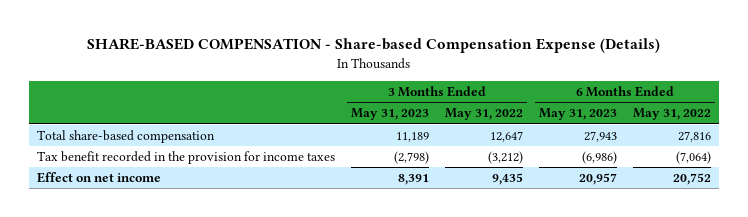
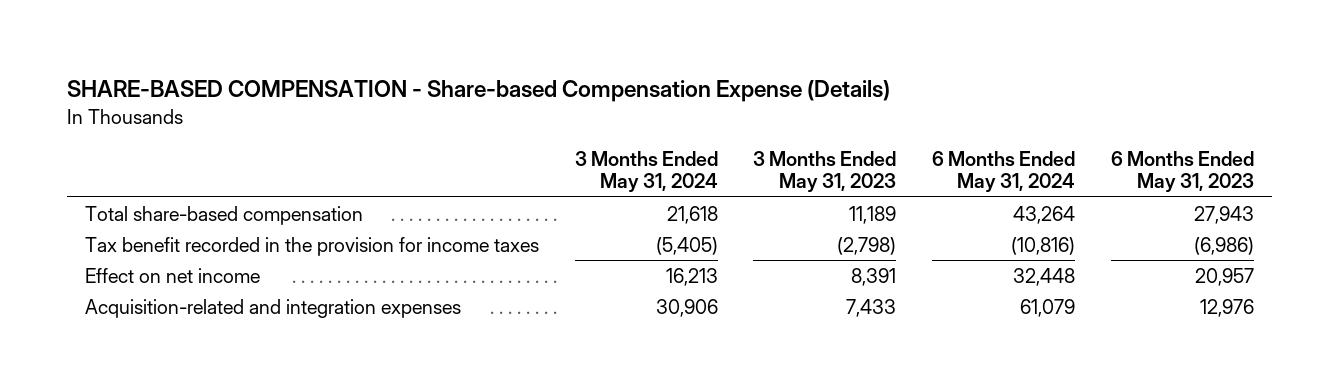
- | 3 Months Ended May 31, 2023 | 3 Months Ended May 31, 2022 | 6 Months Ended May 31, 2023 | 6 Months Ended May 31, 2022
+ | 3 Months Ended May 31, 2024 | 3 Months Ended May 31, 2023 | 6 Months Ended May 31, 2024 | 6 Months Ended May 31, 2023
+ Acquisition-related and integration expenses | 30,906 | 7,433 | 61,079 | 12,976

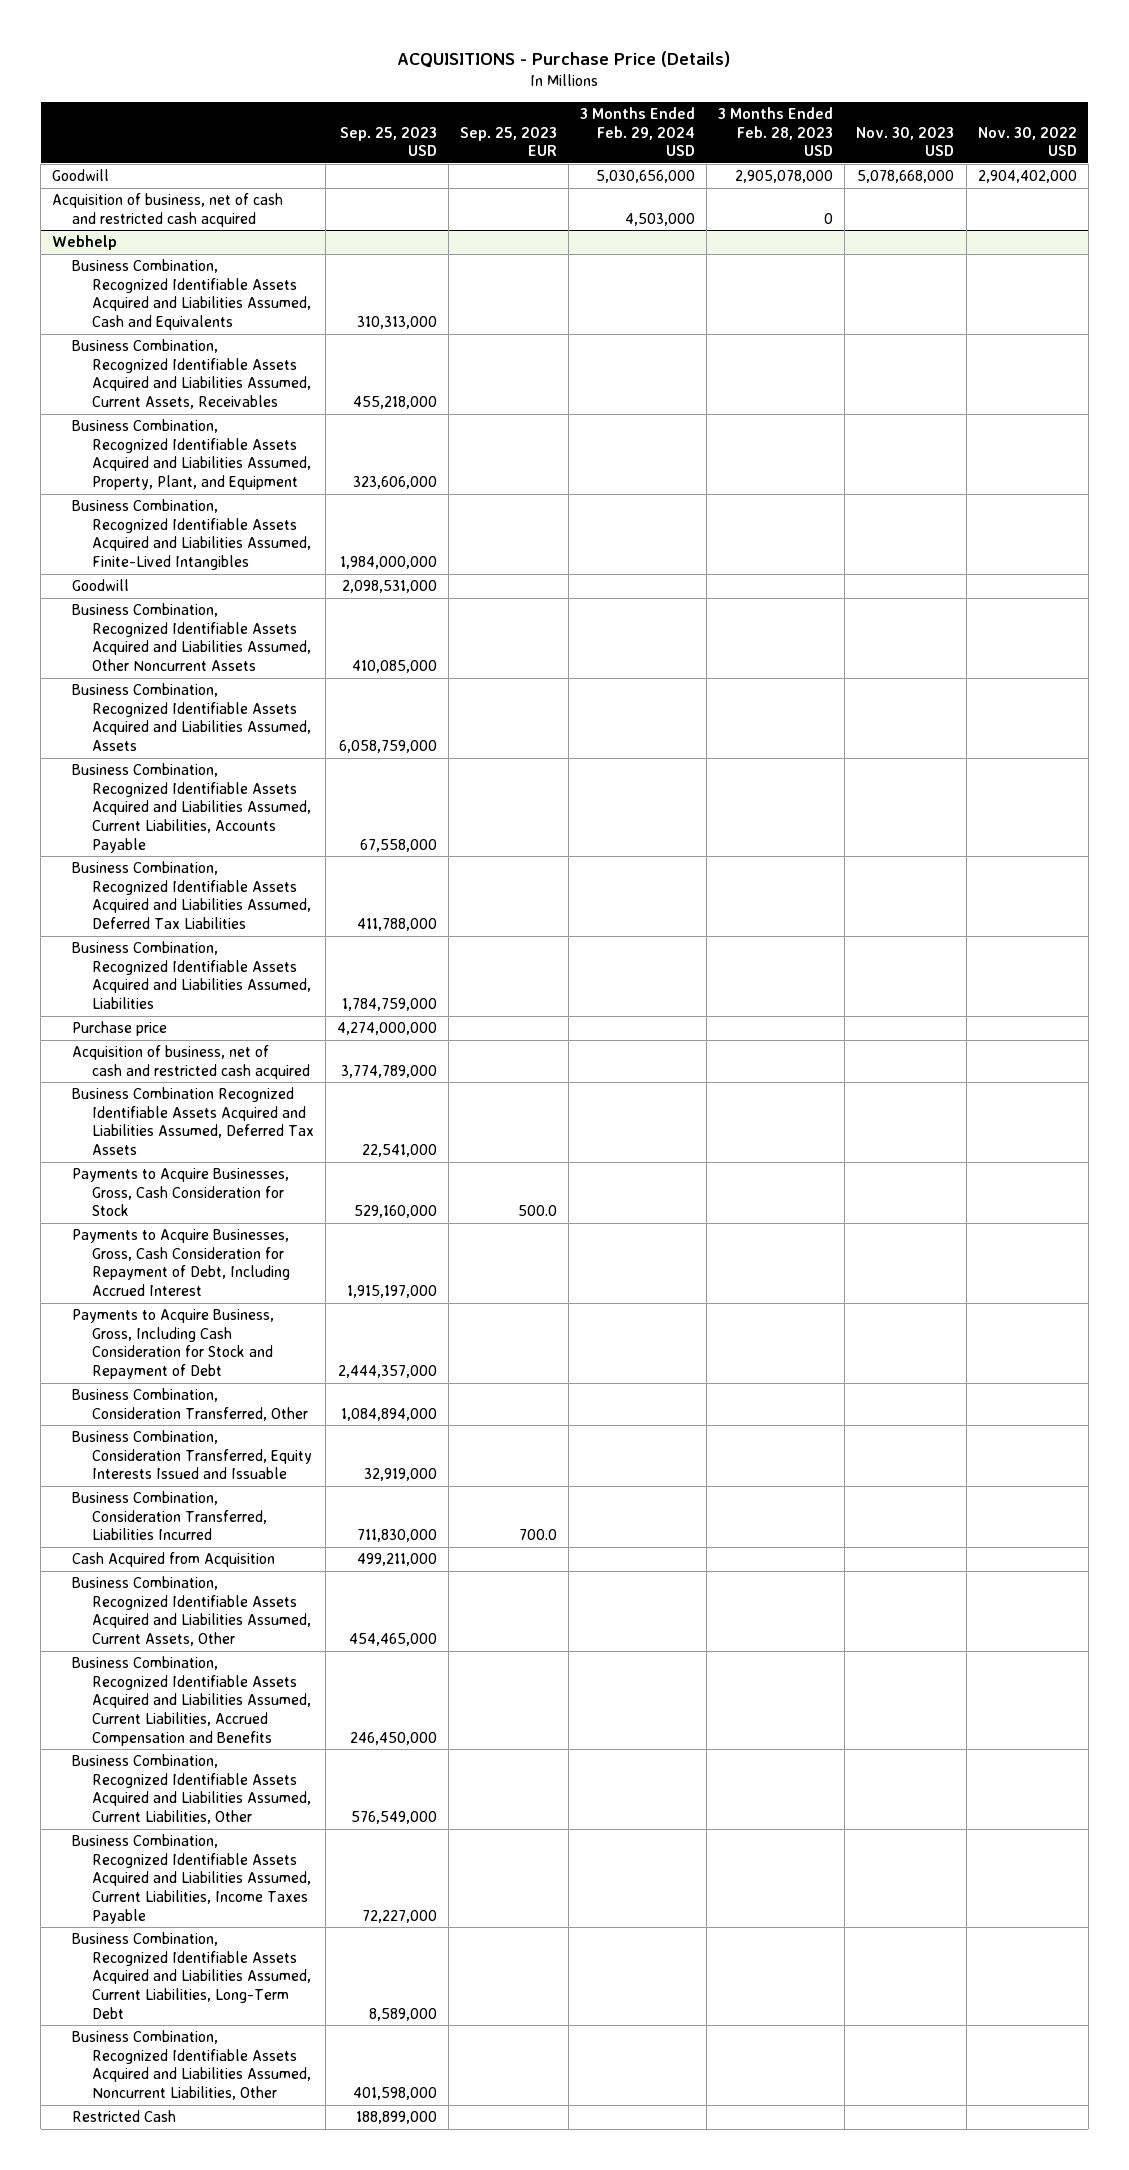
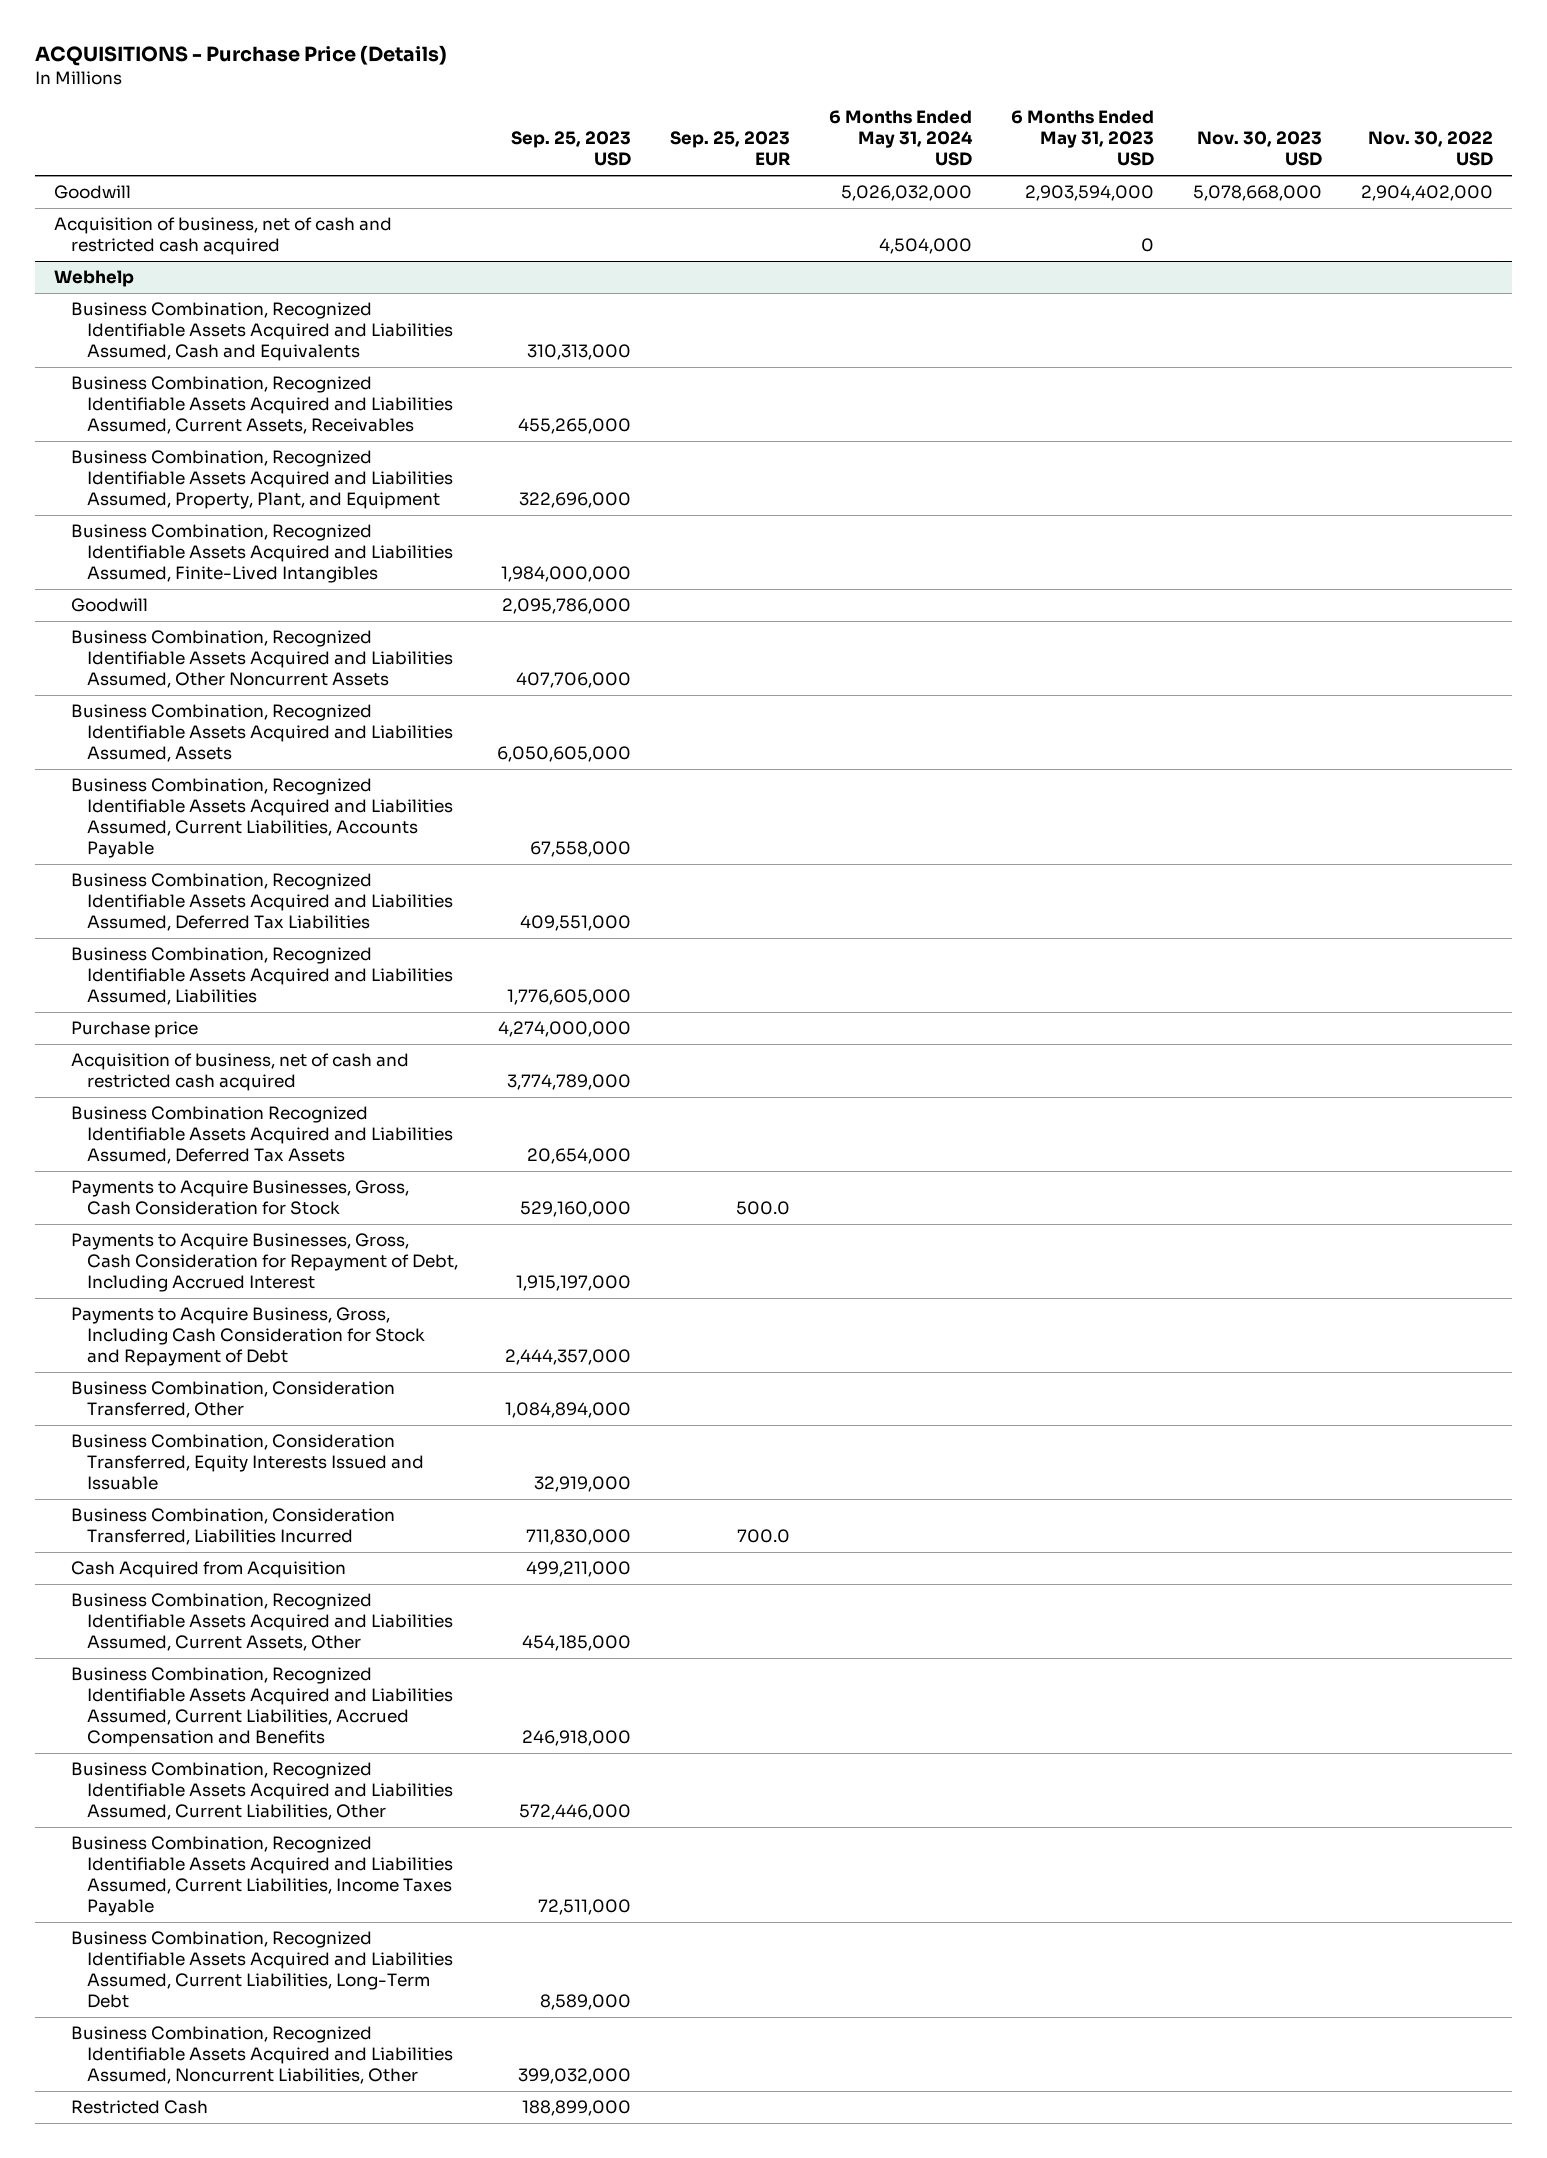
- | Sep. 25, 2023 USD | Sep. 25, 2023 EUR | 3 Months Ended Feb. 29, 2024 USD | 3 Months Ended Feb. 28, 2023 USD | Nov. 30, 2023 USD | Nov. 30, 2022 USD
+ | Sep. 25, 2023 USD | Sep. 25, 2023 EUR | 6 Months Ended May 31, 2024 USD | 6 Months Ended May 31, 2023 USD | Nov. 30, 2023 USD | Nov. 30, 2022 USD
@ Webhelp
- Business Combination, Recognized Identifiable Assets Acquired and Liabilities Assumed, Current Assets, Receivables | 455,218,000 | | | | |
- Business Combination, Recognized Identifiable Assets Acquired and Liabilities Assumed, Property, Plant, and Equipment | 323,606,000 | | | | |
+ Business Combination, Recognized Identifiable Assets Acquired and Liabilities Assumed, Current Assets, Receivables | 455,265,000 | | | | |
+ Business Combination, Recognized Identifiable Assets Acquired and Liabilities Assumed, Property, Plant, and Equipment | 322,696,000 | | | | |
- Goodwill | 2,098,531,000 | | | | |
- Business Combination, Recognized Identifiable Assets Acquired and Liabilities Assumed, Other Noncurrent Assets | 410,085,000 | | | | |
- Business Combination, Recognized Identifiable Assets Acquired and Liabilities Assumed, Assets | 6,058,759,000 | | | | |
+ Goodwill | 2,095,786,000 | | | | |
+ Business Combination, Recognized Identifiable Assets Acquired and Liabilities Assumed, Other Noncurrent Assets | 407,706,000 | | | | |
+ Business Combination, Recognized Identifiable Assets Acquired and Liabilities Assumed, Assets | 6,050,605,000 | | | | |
- Business Combination, Recognized Identifiable Assets Acquired and Liabilities Assumed, Deferred Tax Liabilities | 411,788,000 | | | | |
- Business Combination, Recognized Identifiable Assets Acquired and Liabilities Assumed, Liabilities | 1,784,759,000 | | | | |
+ Business Combination, Recognized Identifiable Assets Acquired and Liabilities Assumed, Deferred Tax Liabilities | 409,551,000 | | | | |
+ Business Combination, Recognized Identifiable Assets Acquired and Liabilities Assumed, Liabilities | 1,776,605,000 | | | | |
- Business Combination Recognized Identifiable Assets Acquired and Liabilities Assumed, Deferred Tax Assets | 22,541,000 | | | | |
+ Business Combination Recognized Identifiable Assets Acquired and Liabilities Assumed, Deferred Tax Assets | 20,654,000 | | | | |
- Business Combination, Recognized Identifiable Assets Acquired and Liabilities Assumed, Current Assets, Other | 454,465,000 | | | | |
- Business Combination, Recognized Identifiable Assets Acquired and Liabilities Assumed, Current Liabilities, Accrued Compensation and Benefits | 246,450,000 | | | | |
- Business Combination, Recognized Identifiable Assets Acquired and Liabilities Assumed, Current Liabilities, Other | 576,549,000 | | | | |
- Business Combination, Recognized Identifiable Assets Acquired and Liabilities Assumed, Current Liabilities, Income Taxes Payable | 72,227,000 | | | | |
+ Business Combination, Recognized Identifiable Assets Acquired and Liabilities Assumed, Current Assets, Other | 454,185,000 | | | | |
+ Business Combination, Recognized Identifiable Assets Acquired and Liabilities Assumed, Current Liabilities, Accrued Compensation and Benefits | 246,918,000 | | | | |
+ Business Combination, Recognized Identifiable Assets Acquired and Liabilities Assumed, Current Liabilities, Other | 572,446,000 | | | | |
+ Business Combination, Recognized Identifiable Assets Acquired and Liabilities Assumed, Current Liabilities, Income Taxes Payable | 72,511,000 | | | | |
- Business Combination, Recognized Identifiable Assets Acquired and Liabilities Assumed, Noncurrent Liabilities, Other | 401,598,000 | | | | |
+ Business Combination, Recognized Identifiable Assets Acquired and Liabilities Assumed, Noncurrent Liabilities, Other | 399,032,000 | | | | |

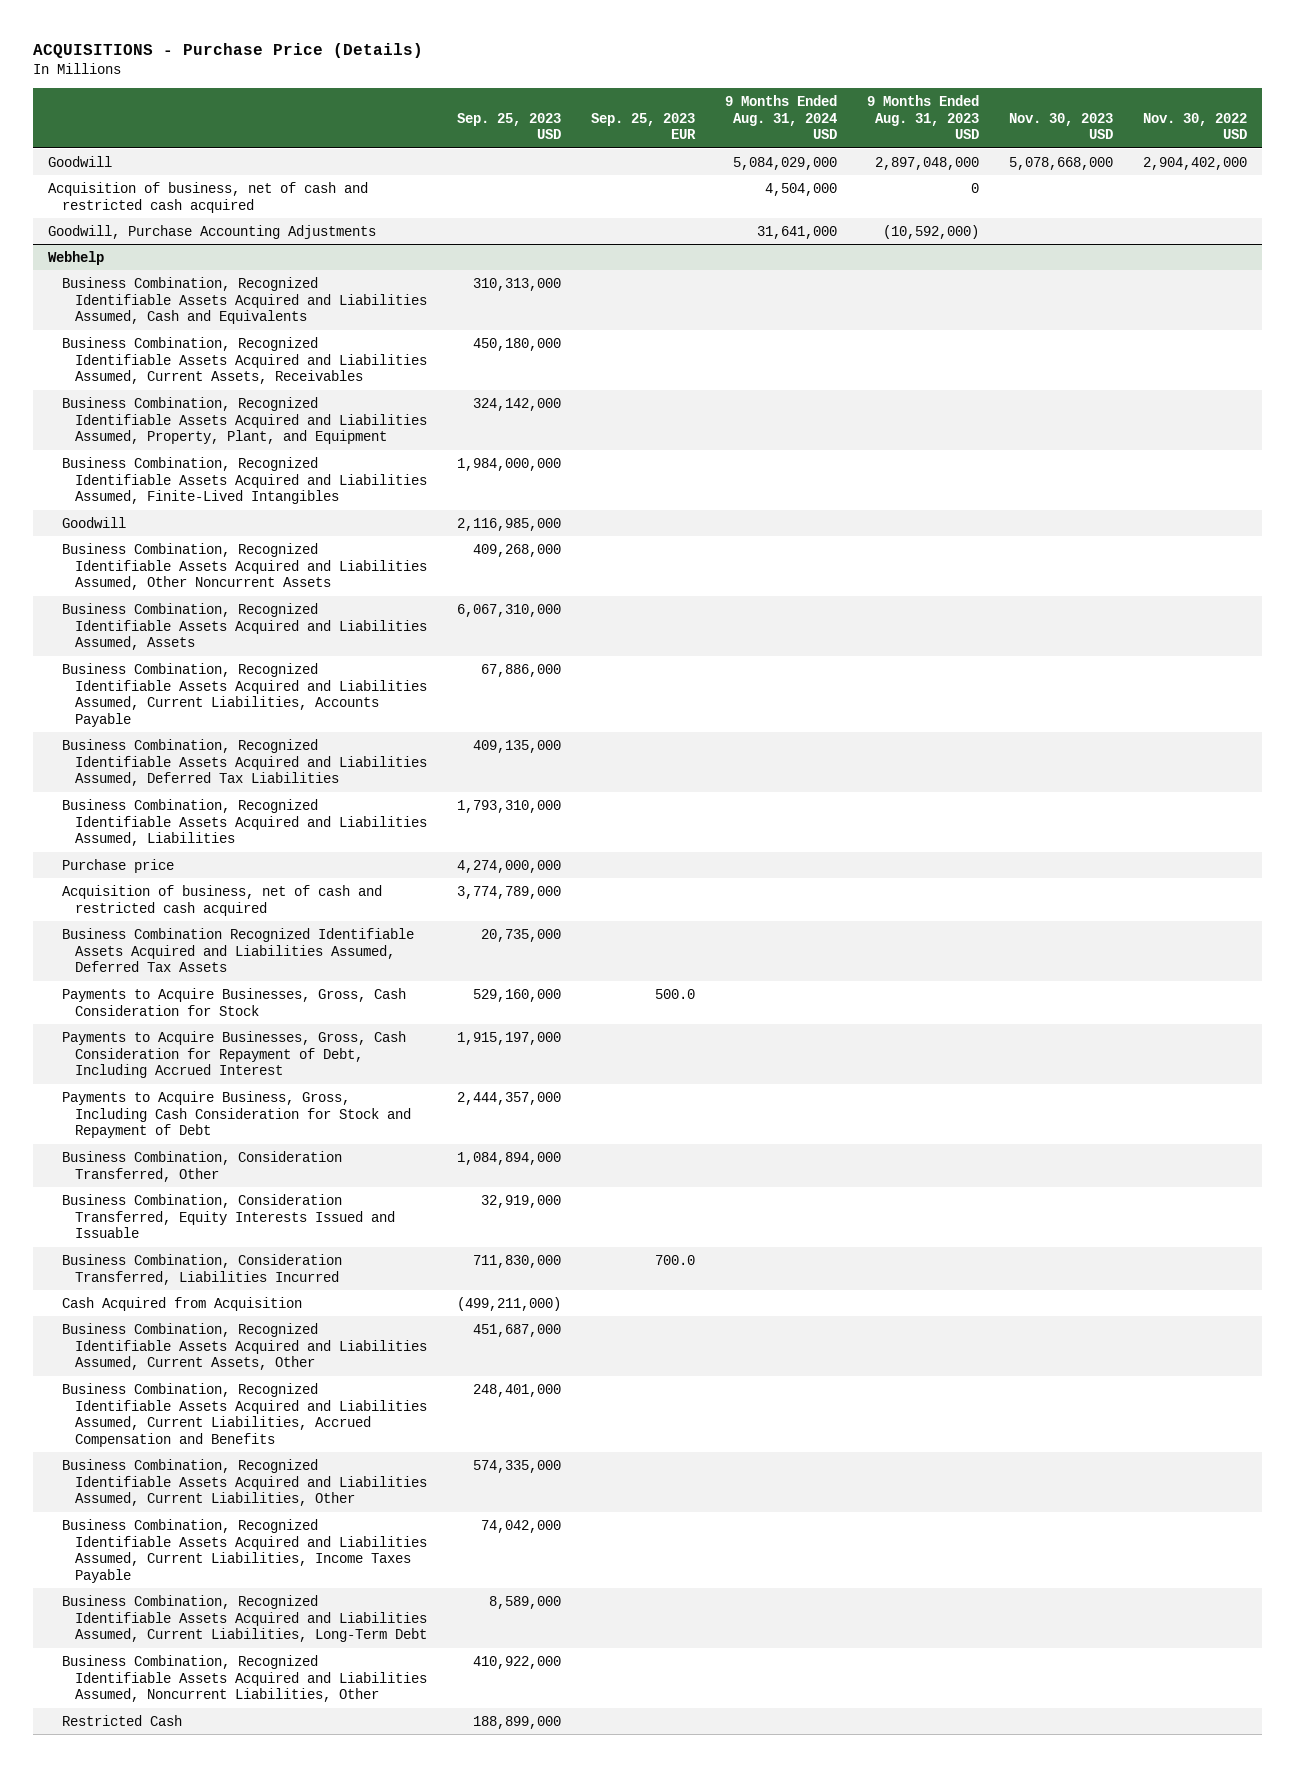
- | Sep. 25, 2023 USD | Sep. 25, 2023 EUR | 6 Months Ended May 31, 2024 USD | 6 Months Ended May 31, 2023 USD | Nov. 30, 2023 USD | Nov. 30, 2022 USD
+ | Sep. 25, 2023 USD | Sep. 25, 2023 EUR | 9 Months Ended Aug. 31, 2024 USD | 9 Months Ended Aug. 31, 2023 USD | Nov. 30, 2023 USD | Nov. 30, 2022 USD
+ Goodwill, Purchase Accounting Adjustments | | | 31,641,000 | (10,592,000) | |
@ Webhelp
- Business Combination, Recognized Identifiable Assets Acquired and Liabilities Assumed, Current Assets, Receivables | 455,265,000 | | | | |
- Business Combination, Recognized Identifiable Assets Acquired and Liabilities Assumed, Property, Plant, and Equipment | 322,696,000 | | | | |
+ Business Combination, Recognized Identifiable Assets Acquired and Liabilities Assumed, Current Assets, Receivables | 450,180,000 | | | | |
+ Business Combination, Recognized Identifiable Assets Acquired and Liabilities Assumed, Property, Plant, and Equipment | 324,142,000 | | | | |
- Goodwill | 2,095,786,000 | | | | |
- Business Combination, Recognized Identifiable Assets Acquired and Liabilities Assumed, Other Noncurrent Assets | 407,706,000 | | | | |
- Business Combination, Recognized Identifiable Assets Acquired and Liabilities Assumed, Assets | 6,050,605,000 | | | | |
- Business Combination, Recognized Identifiable Assets Acquired and Liabilities Assumed, Current Liabilities, Accounts Payable | 67,558,000 | | | | |
- Business Combination, Recognized Identifiable Assets Acquired and Liabilities Assumed, Deferred Tax Liabilities | 409,551,000 | | | | |
- Business Combination, Recognized Identifiable Assets Acquired and Liabilities Assumed, Liabilities | 1,776,605,000 | | | | |
+ Goodwill | 2,116,985,000 | | | | |
+ Business Combination, Recognized Identifiable Assets Acquired and Liabilities Assumed, Other Noncurrent Assets | 409,268,000 | | | | |
+ Business Combination, Recognized Identifiable Assets Acquired and Liabilities Assumed, Assets | 6,067,310,000 | | | | |
+ Business Combination, Recognized Identifiable Assets Acquired and Liabilities Assumed, Current Liabilities, Accounts Payable | 67,886,000 | | | | |
+ Business Combination, Recognized Identifiable Assets Acquired and Liabilities Assumed, Deferred Tax Liabilities | 409,135,000 | | | | |
+ Business Combination, Recognized Identifiable Assets Acquired and Liabilities Assumed, Liabilities | 1,793,310,000 | | | | |
- Business Combination Recognized Identifiable Assets Acquired and Liabilities Assumed, Deferred Tax Assets | 20,654,000 | | | | |
+ Business Combination Recognized Identifiable Assets Acquired and Liabilities Assumed, Deferred Tax Assets | 20,735,000 | | | | |
- Cash Acquired from Acquisition | 499,211,000 | | | | |
- Business Combination, Recognized Identifiable Assets Acquired and Liabilities Assumed, Current Assets, Other | 454,185,000 | | | | |
- Business Combination, Recognized Identifiable Assets Acquired and Liabilities Assumed, Current Liabilities, Accrued Compensation and Benefits | 246,918,000 | | | | |
- Business Combination, Recognized Identifiable Assets Acquired and Liabilities Assumed, Current Liabilities, Other | 572,446,000 | | | | |
- Business Combination, Recognized Identifiable Assets Acquired and Liabilities Assumed, Current Liabilities, Income Taxes Payable | 72,511,000 | | | | |
+ Cash Acquired from Acquisition | (499,211,000) | | | | |
+ Business Combination, Recognized Identifiable Assets Acquired and Liabilities Assumed, Current Assets, Other | 451,687,000 | | | | |
+ Business Combination, Recognized Identifiable Assets Acquired and Liabilities Assumed, Current Liabilities, Accrued Compensation and Benefits | 248,401,000 | | | | |
+ Business Combination, Recognized Identifiable Assets Acquired and Liabilities Assumed, Current Liabilities, Other | 574,335,000 | | | | |
+ Business Combination, Recognized Identifiable Assets Acquired and Liabilities Assumed, Current Liabilities, Income Taxes Payable | 74,042,000 | | | | |
- Business Combination, Recognized Identifiable Assets Acquired and Liabilities Assumed, Noncurrent Liabilities, Other | 399,032,000 | | | | |
+ Business Combination, Recognized Identifiable Assets Acquired and Liabilities Assumed, Noncurrent Liabilities, Other | 410,922,000 | | | | |

